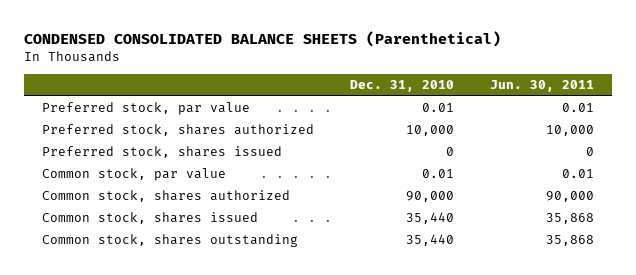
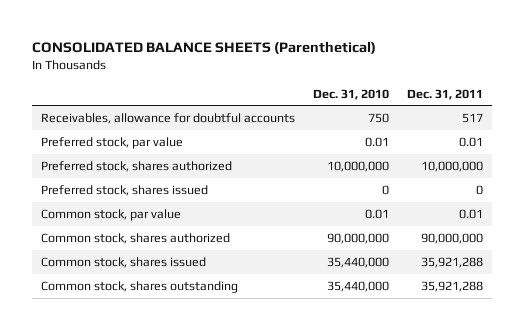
- CONDENSED CONSOLIDATED BALANCE SHEETS (Parenthetical)
+ CONSOLIDATED BALANCE SHEETS (Parenthetical)
- | Dec. 31, 2010 | Jun. 30, 2011
+ | Dec. 31, 2010 | Dec. 31, 2011
+ Receivables, allowance for doubtful accounts | 750 | 517
- Preferred stock, shares authorized | 10,000 | 10,000
+ Preferred stock, shares authorized | 10,000,000 | 10,000,000
- Common stock, shares authorized | 90,000 | 90,000
- Common stock, shares issued | 35,440 | 35,868
- Common stock, shares outstanding | 35,440 | 35,868
+ Common stock, shares authorized | 90,000,000 | 90,000,000
+ Common stock, shares issued | 35,440,000 | 35,921,288
+ Common stock, shares outstanding | 35,440,000 | 35,921,288

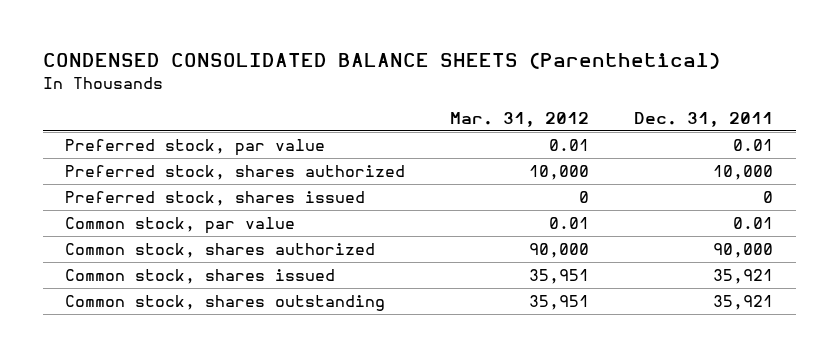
- CONSOLIDATED BALANCE SHEETS (Parenthetical)
+ CONDENSED CONSOLIDATED BALANCE SHEETS (Parenthetical)
- | Dec. 31, 2010 | Dec. 31, 2011
+ | Mar. 31, 2012 | Dec. 31, 2011
- Receivables, allowance for doubtful accounts | 750 | 517
- Preferred stock, shares authorized | 10,000,000 | 10,000,000
+ Preferred stock, shares authorized | 10,000 | 10,000
- Common stock, shares authorized | 90,000,000 | 90,000,000
- Common stock, shares issued | 35,440,000 | 35,921,288
- Common stock, shares outstanding | 35,440,000 | 35,921,288
+ Common stock, shares authorized | 90,000 | 90,000
+ Common stock, shares issued | 35,951 | 35,921
+ Common stock, shares outstanding | 35,951 | 35,921

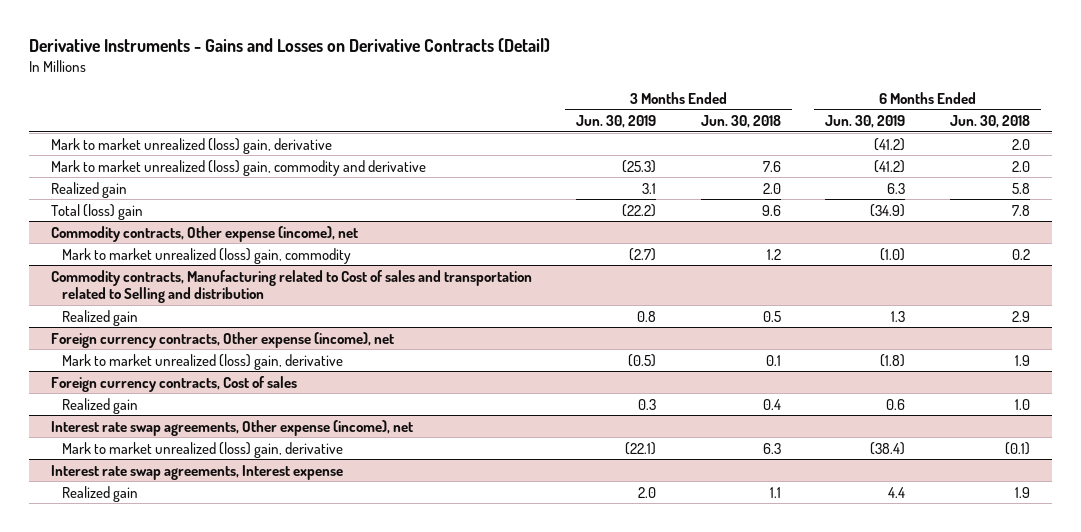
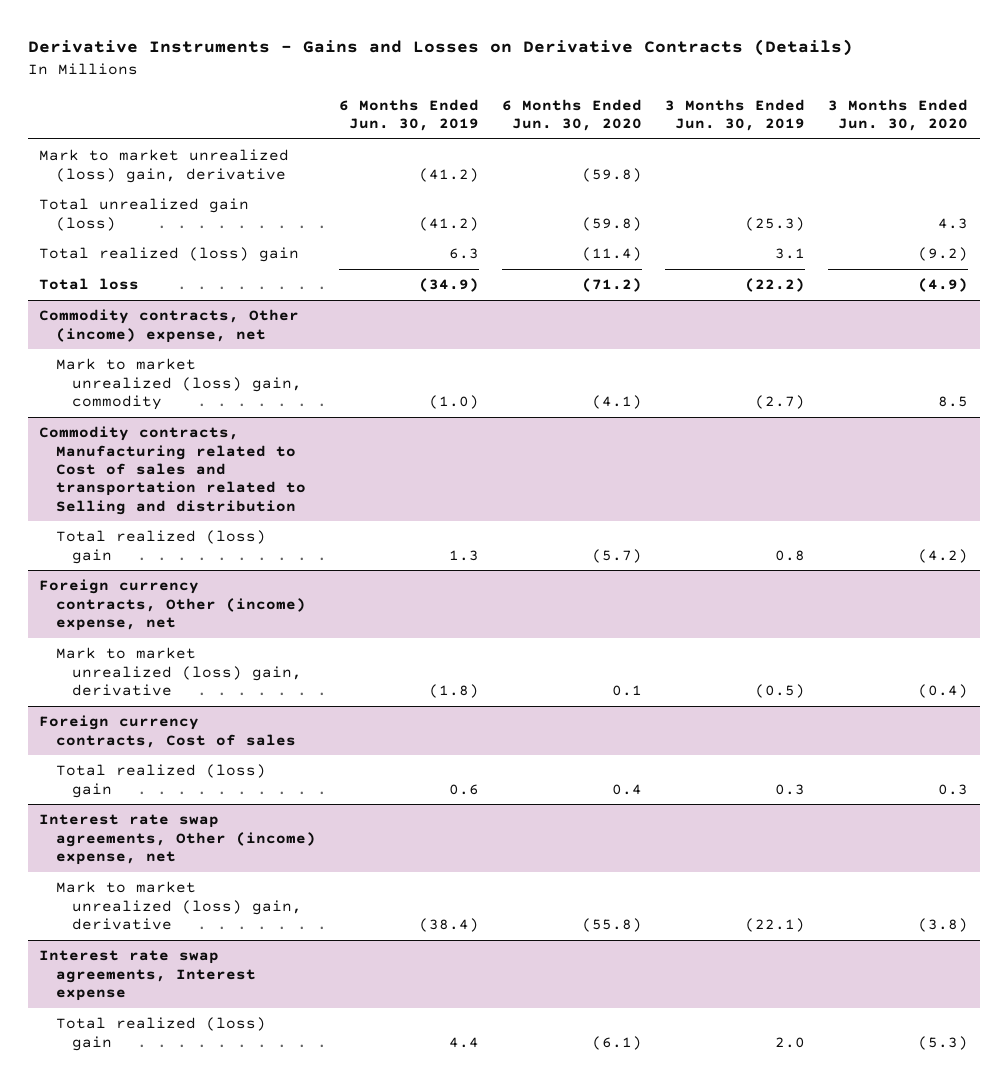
- Derivative Instruments - Gains and Losses on Derivative Contracts (Detail)
+ Derivative Instruments - Gains and Losses on Derivative Contracts (Details)
- | 3 Months Ended Jun. 30, 2019 | 3 Months Ended Jun. 30, 2018 | 6 Months Ended Jun. 30, 2019 | 6 Months Ended Jun. 30, 2018
+ | 6 Months Ended Jun. 30, 2019 | 6 Months Ended Jun. 30, 2020 | 3 Months Ended Jun. 30, 2019 | 3 Months Ended Jun. 30, 2020
- Mark to market unrealized (loss) gain, commodity and derivative | (25.3) | 7.6 | (41.2) | 2.0
- Realized gain | 3.1 | 2.0 | 6.3 | 5.8
- Total (loss) gain | (22.2) | 9.6 | (34.9) | 7.8
- Commodity contracts, Other expense (income), net
+ Total unrealized gain (loss) | (41.2) | (59.8) | (25.3) | 4.3
+ Total realized (loss) gain | 6.3 | (11.4) | 3.1 | (9.2)
+ Total loss | (34.9) | (71.2) | (22.2) | (4.9)
+ Commodity contracts, Other (income) expense, net
@ Commodity contracts, Manufacturing related to Cost of sales and transportation related to Selling and distribution
- Realized gain | 0.8 | 0.5 | 1.3 | 2.9
- Foreign currency contracts, Other expense (income), net
@ Commodity contracts, Manufacturing related to Cost of sales and transportation related to Selling and distribution
+ Total realized (loss) gain | 1.3 | (5.7) | 0.8 | (4.2)
+ Foreign currency contracts, Other (income) expense, net
@ Foreign currency contracts, Cost of sales
- Realized gain | 0.3 | 0.4 | 0.6 | 1.0
- Interest rate swap agreements, Other expense (income), net
@ Foreign currency contracts, Cost of sales
+ Total realized (loss) gain | 0.6 | 0.4 | 0.3 | 0.3
+ Interest rate swap agreements, Other (income) expense, net
@ Interest rate swap agreements, Interest expense
- Realized gain | 2.0 | 1.1 | 4.4 | 1.9
+ Total realized (loss) gain | 4.4 | (6.1) | 2.0 | (5.3)

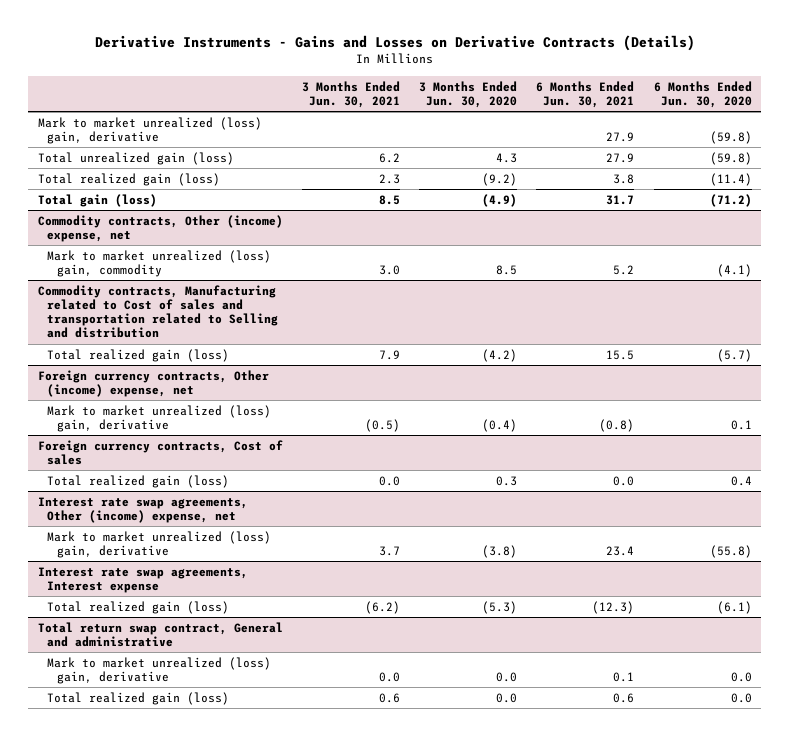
- | 6 Months Ended Jun. 30, 2019 | 6 Months Ended Jun. 30, 2020 | 3 Months Ended Jun. 30, 2019 | 3 Months Ended Jun. 30, 2020
+ | 3 Months Ended Jun. 30, 2021 | 3 Months Ended Jun. 30, 2020 | 6 Months Ended Jun. 30, 2021 | 6 Months Ended Jun. 30, 2020
- Total realized (loss) gain | 6.3 | (11.4) | 3.1 | (9.2)
- Total loss | (34.9) | (71.2) | (22.2) | (4.9)
+ Total realized gain (loss) | 2.3 | (9.2) | 3.8 | (11.4)
+ Total gain (loss) | 8.5 | (4.9) | 31.7 | (71.2)
@ Commodity contracts, Manufacturing related to Cost of sales and transportation related to Selling and distribution
- Total realized (loss) gain | 1.3 | (5.7) | 0.8 | (4.2)
+ Total realized gain (loss) | 7.9 | (4.2) | 15.5 | (5.7)
@ Foreign currency contracts, Cost of sales
- Total realized (loss) gain | 0.6 | 0.4 | 0.3 | 0.3
+ Total realized gain (loss) | 0.0 | 0.3 | 0.0 | 0.4
@ Interest rate swap agreements, Interest expense
- Total realized (loss) gain | 4.4 | (6.1) | 2.0 | (5.3)
+ Total realized gain (loss) | (6.2) | (5.3) | (12.3) | (6.1)
+ Total return swap contract, General and administrative
+ Mark to market unrealized (loss) gain, derivative | 0.0 | 0.0 | 0.1 | 0.0
+ Total realized gain (loss) | 0.6 | 0.0 | 0.6 | 0.0

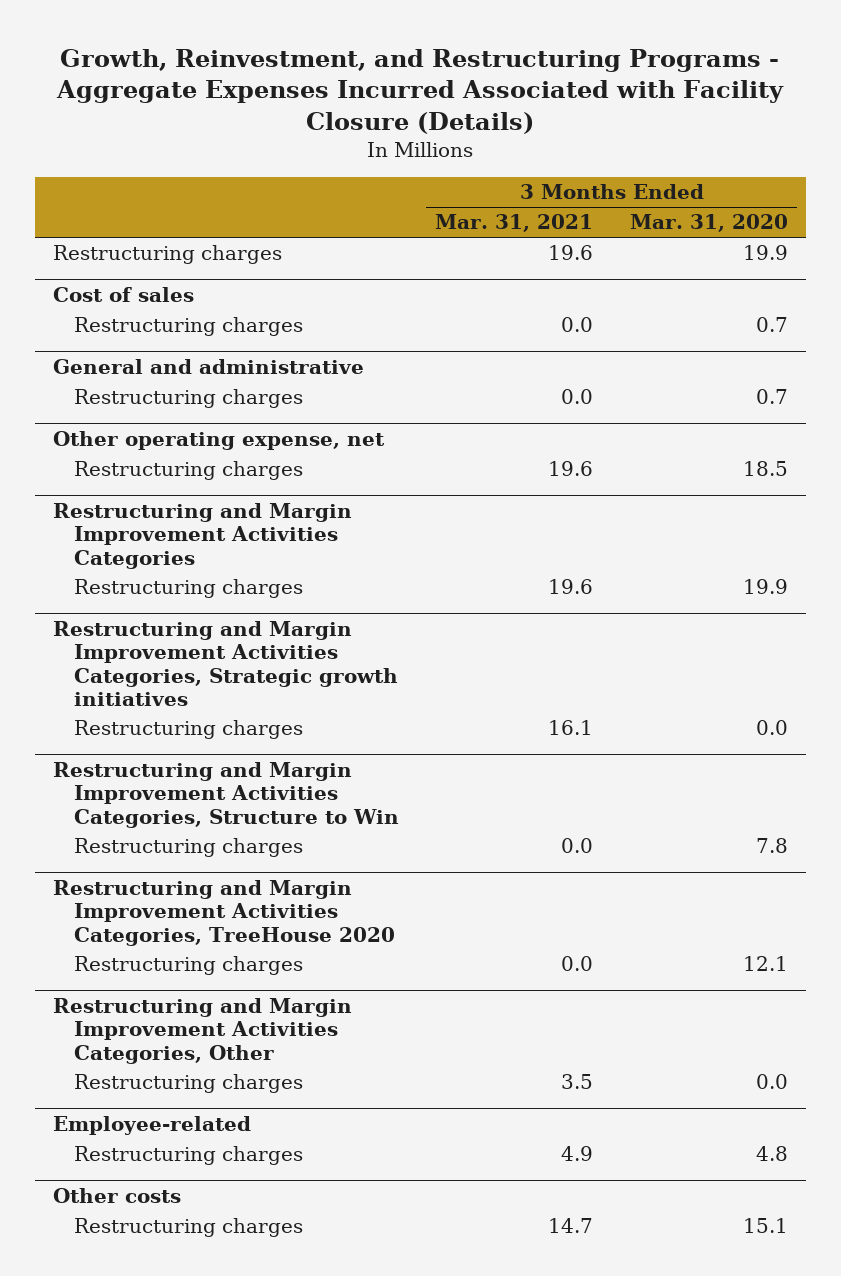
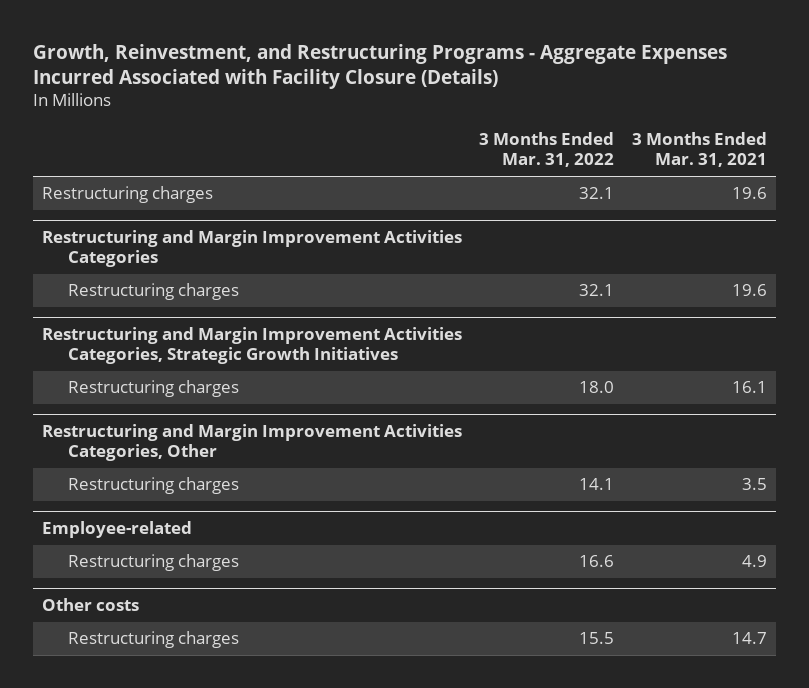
- | 3 Months Ended Mar. 31, 2021 | 3 Months Ended Mar. 31, 2020
+ | 3 Months Ended Mar. 31, 2022 | 3 Months Ended Mar. 31, 2021
- Cost of sales
- Restructuring charges | 0.0 | 0.7
- General and administrative
- Restructuring charges | 0.0 | 0.7
- Other operating expense, net
- Restructuring charges | 19.6 | 18.5
- Restructuring and Margin Improvement Activities Categories, Strategic growth initiatives
+ Restructuring and Margin Improvement Activities Categories, Strategic Growth Initiatives
- Restructuring and Margin Improvement Activities Categories, Structure to Win
- Restructuring charges | 0.0 | 7.8
- Restructuring and Margin Improvement Activities Categories, TreeHouse 2020
- Restructuring charges | 0.0 | 12.1

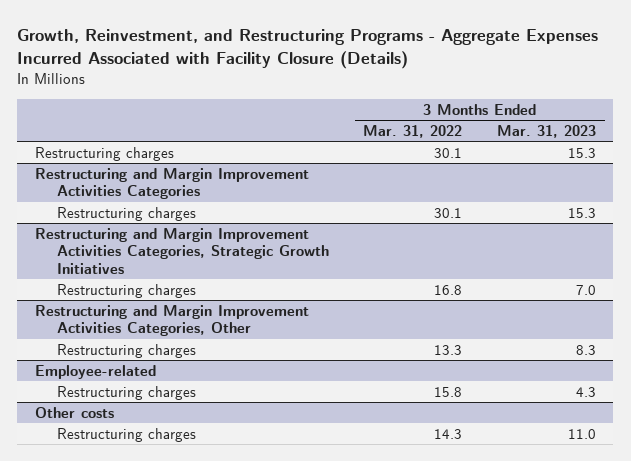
- | 3 Months Ended Mar. 31, 2022 | 3 Months Ended Mar. 31, 2021
+ | 3 Months Ended Mar. 31, 2022 | 3 Months Ended Mar. 31, 2023
- Restructuring charges | 32.1 | 19.6
+ Restructuring charges | 30.1 | 15.3
@ Restructuring and Margin Improvement Activities Categories
- Restructuring charges | 32.1 | 19.6
+ Restructuring charges | 30.1 | 15.3
@ Restructuring and Margin Improvement Activities Categories, Strategic Growth Initiatives
- Restructuring charges | 18.0 | 16.1
+ Restructuring charges | 16.8 | 7.0
@ Restructuring and Margin Improvement Activities Categories, Other
- Restructuring charges | 14.1 | 3.5
+ Restructuring charges | 13.3 | 8.3
@ Employee-related
- Restructuring charges | 16.6 | 4.9
+ Restructuring charges | 15.8 | 4.3
@ Other costs
- Restructuring charges | 15.5 | 14.7
+ Restructuring charges | 14.3 | 11.0

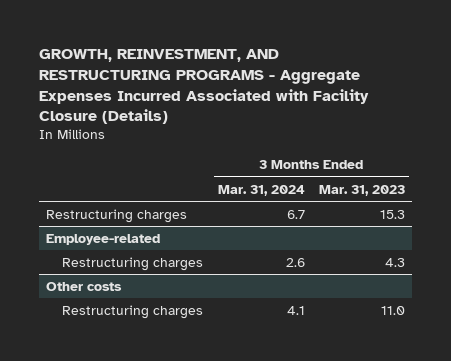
- Growth, Reinvestment, and Restructuring Programs - Aggregate Expenses Incurred Associated with Facility Closure (Details)
+ GROWTH, REINVESTMENT, AND RESTRUCTURING PROGRAMS - Aggregate Expenses Incurred Associated with Facility Closure (Details)
- | 3 Months Ended Mar. 31, 2022 | 3 Months Ended Mar. 31, 2023
+ | 3 Months Ended Mar. 31, 2024 | 3 Months Ended Mar. 31, 2023
- Restructuring and Margin Improvement Activities Categories
- Restructuring charges | 30.1 | 15.3
- Restructuring and Margin Improvement Activities Categories, Strategic Growth Initiatives
- Restructuring charges | 16.8 | 7.0
- Restructuring and Margin Improvement Activities Categories, Other
- Restructuring charges | 13.3 | 8.3

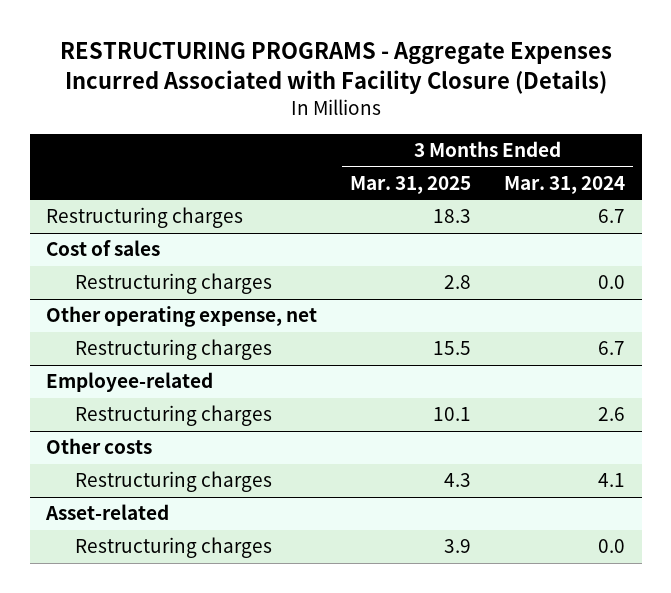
- GROWTH, REINVESTMENT, AND RESTRUCTURING PROGRAMS - Aggregate Expenses Incurred Associated with Facility Closure (Details)
+ RESTRUCTURING PROGRAMS - Aggregate Expenses Incurred Associated with Facility Closure (Details)
- | 3 Months Ended Mar. 31, 2024 | 3 Months Ended Mar. 31, 2023
+ | 3 Months Ended Mar. 31, 2025 | 3 Months Ended Mar. 31, 2024
+ Cost of sales
+ Restructuring charges | 2.8 | 0.0
+ Other operating expense, net
+ Restructuring charges | 15.5 | 6.7
+ Asset-related
+ Restructuring charges | 3.9 | 0.0

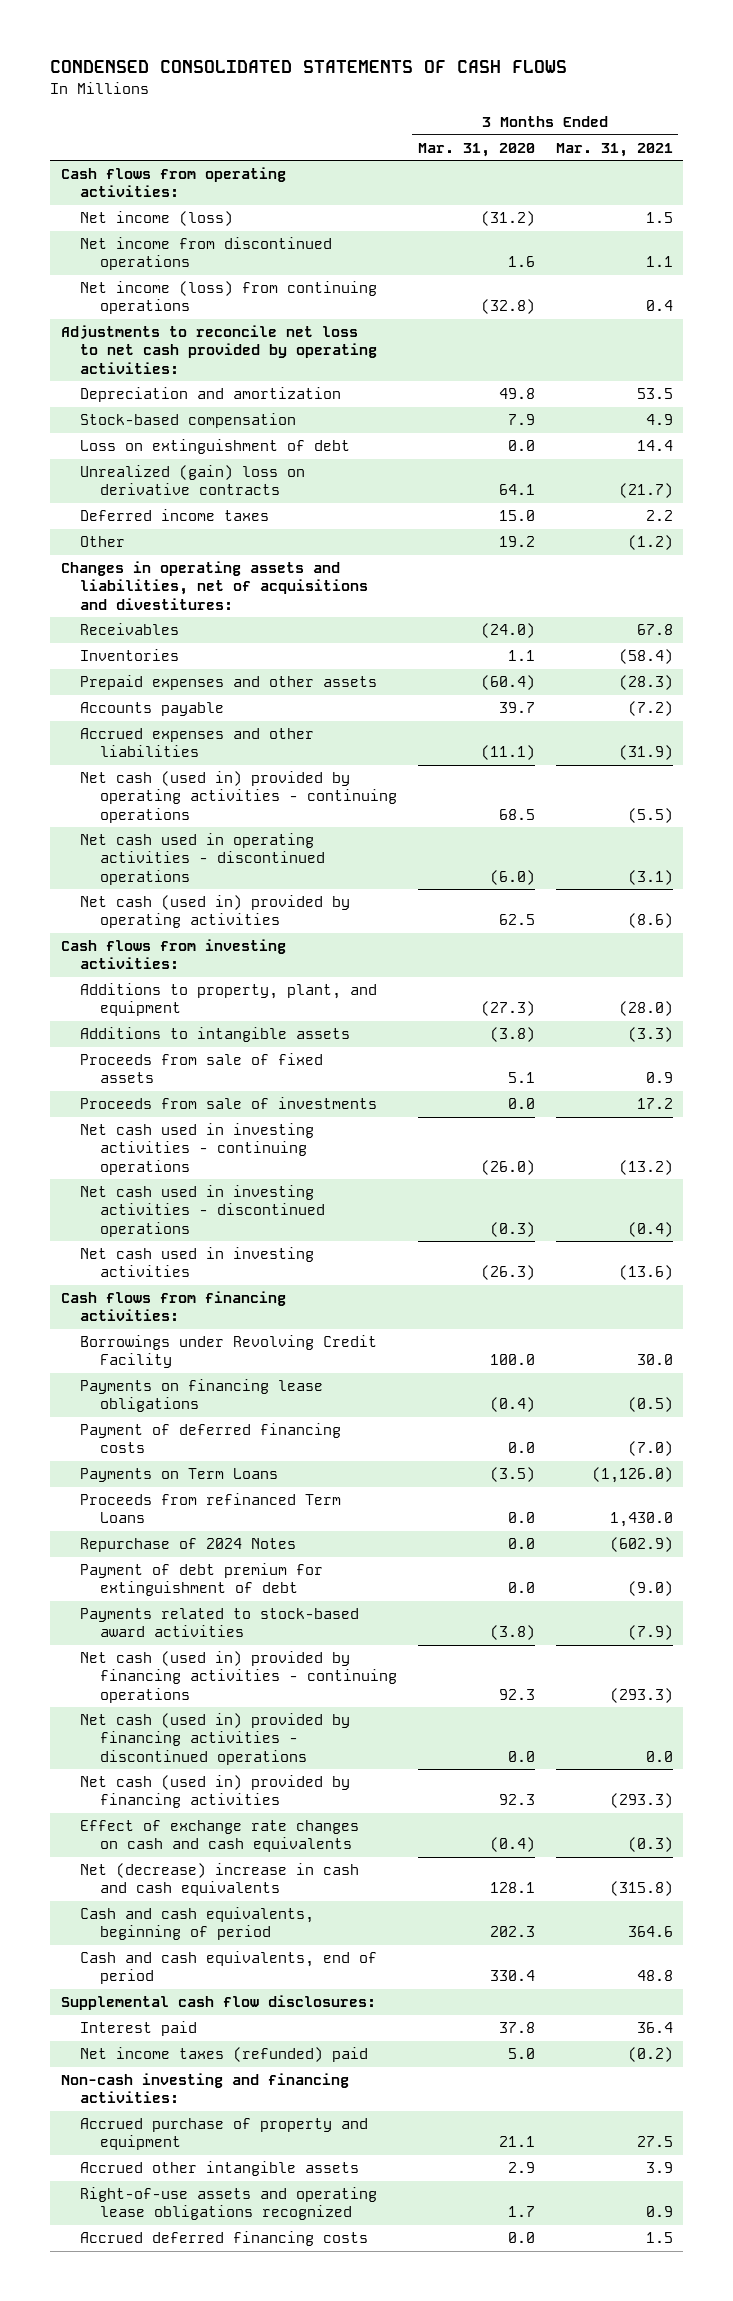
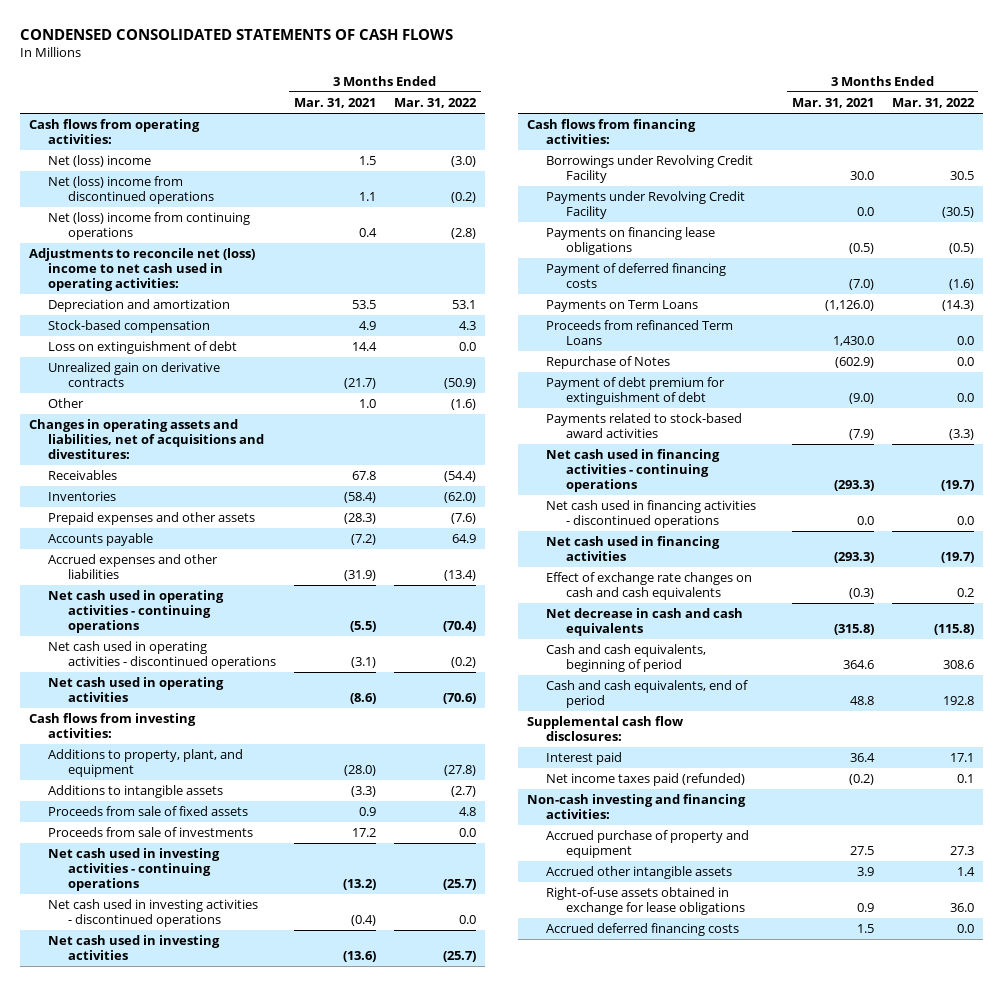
- | 3 Months Ended Mar. 31, 2020 | 3 Months Ended Mar. 31, 2021
+ | 3 Months Ended Mar. 31, 2021 | 3 Months Ended Mar. 31, 2022
- Net income (loss) | (31.2) | 1.5
- Net income from discontinued operations | 1.6 | 1.1
- Net income (loss) from continuing operations | (32.8) | 0.4
- Adjustments to reconcile net loss to net cash provided by operating activities:
+ Net (loss) income | 1.5 | (3.0)
+ Net (loss) income from discontinued operations | 1.1 | (0.2)
+ Net (loss) income from continuing operations | 0.4 | (2.8)
+ Adjustments to reconcile net (loss) income to net cash used in operating activities:
- Unrealized (gain) loss on derivative contracts | 64.1 | (21.7)
- Deferred income taxes | 15.0 | 2.2
- Other | 19.2 | (1.2)
+ Unrealized gain on derivative contracts | (21.7) | (50.9)
+ Other | 1.0 | (1.6)
- Net cash (used in) provided by operating activities - continuing operations | 68.5 | (5.5)
+ Net cash used in operating activities - continuing operations | (5.5) | (70.4)
- Net cash (used in) provided by operating activities | 62.5 | (8.6)
+ Net cash used in operating activities | (8.6) | (70.6)
+ Payments under Revolving Credit Facility | 0.0 | (30.5)
- Repurchase of 2024 Notes | 0.0 | (602.9)
+ Repurchase of Notes | (602.9) | 0.0
- Net cash (used in) provided by financing activities - continuing operations | 92.3 | (293.3)
- Net cash (used in) provided by financing activities - discontinued operations | 0.0 | 0.0
- Net cash (used in) provided by financing activities | 92.3 | (293.3)
+ Net cash used in financing activities - continuing operations | (293.3) | (19.7)
+ Net cash used in financing activities - discontinued operations | 0.0 | 0.0
+ Net cash used in financing activities | (293.3) | (19.7)
- Net (decrease) increase in cash and cash equivalents | 128.1 | (315.8)
+ Net decrease in cash and cash equivalents | (315.8) | (115.8)
- Net income taxes (refunded) paid | 5.0 | (0.2)
+ Net income taxes paid (refunded) | (0.2) | 0.1
- Right-of-use assets and operating lease obligations recognized | 1.7 | 0.9
+ Right-of-use assets obtained in exchange for lease obligations | 0.9 | 36.0

